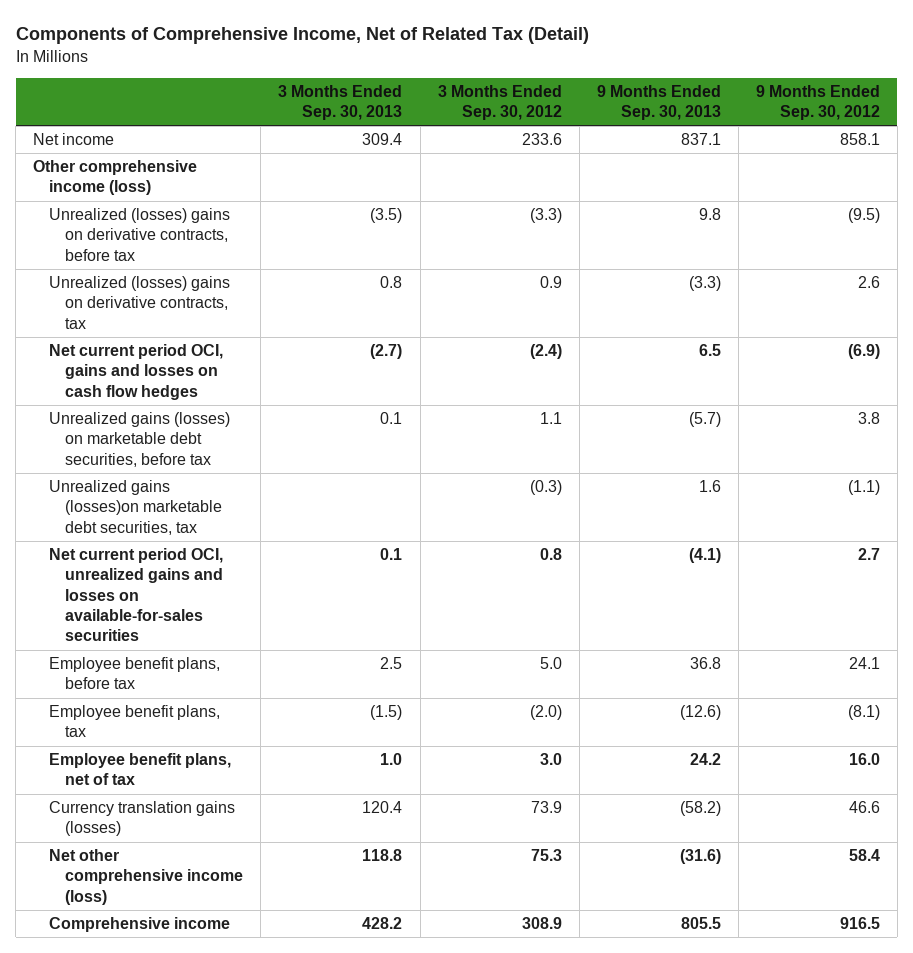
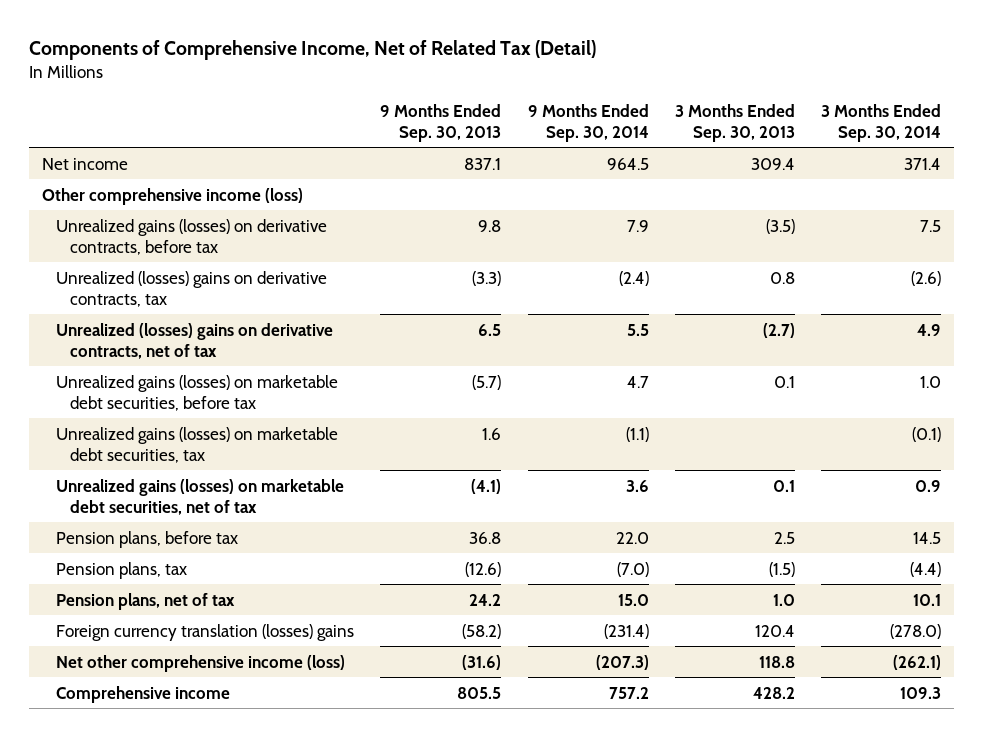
- | 3 Months Ended Sep. 30, 2013 | 3 Months Ended Sep. 30, 2012 | 9 Months Ended Sep. 30, 2013 | 9 Months Ended Sep. 30, 2012
+ | 9 Months Ended Sep. 30, 2013 | 9 Months Ended Sep. 30, 2014 | 3 Months Ended Sep. 30, 2013 | 3 Months Ended Sep. 30, 2014
- Unrealized (losses) gains on derivative contracts, before tax | (3.5) | (3.3) | 9.8 | (9.5)
+ Unrealized gains (losses) on derivative contracts, before tax | 9.8 | 7.9 | (3.5) | 7.5
- Net current period OCI, gains and losses on cash flow hedges | (2.7) | (2.4) | 6.5 | (6.9)
+ Unrealized (losses) gains on derivative contracts, net of tax | 6.5 | 5.5 | (2.7) | 4.9
- Unrealized gains (losses)on marketable debt securities, tax | | (0.3) | 1.6 | (1.1)
- Net current period OCI, unrealized gains and losses on available-for-sales securities | 0.1 | 0.8 | (4.1) | 2.7
- Employee benefit plans, before tax | 2.5 | 5.0 | 36.8 | 24.1
- Employee benefit plans, tax | (1.5) | (2.0) | (12.6) | (8.1)
- Employee benefit plans, net of tax | 1.0 | 3.0 | 24.2 | 16.0
- Currency translation gains (losses) | 120.4 | 73.9 | (58.2) | 46.6
+ Unrealized gains (losses) on marketable debt securities, tax | 1.6 | (1.1) | | (0.1)
+ Unrealized gains (losses) on marketable debt securities, net of tax | (4.1) | 3.6 | 0.1 | 0.9
+ Pension plans, before tax | 36.8 | 22.0 | 2.5 | 14.5
+ Pension plans, tax | (12.6) | (7.0) | (1.5) | (4.4)
+ Pension plans, net of tax | 24.2 | 15.0 | 1.0 | 10.1
+ Foreign currency translation (losses) gains | (58.2) | (231.4) | 120.4 | (278.0)

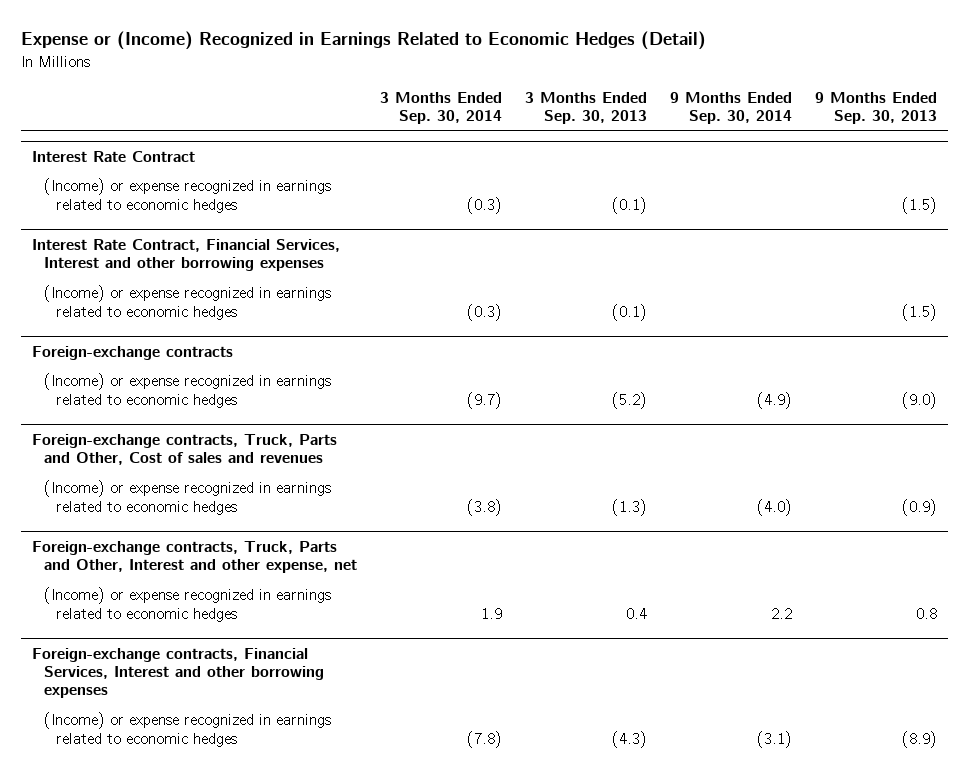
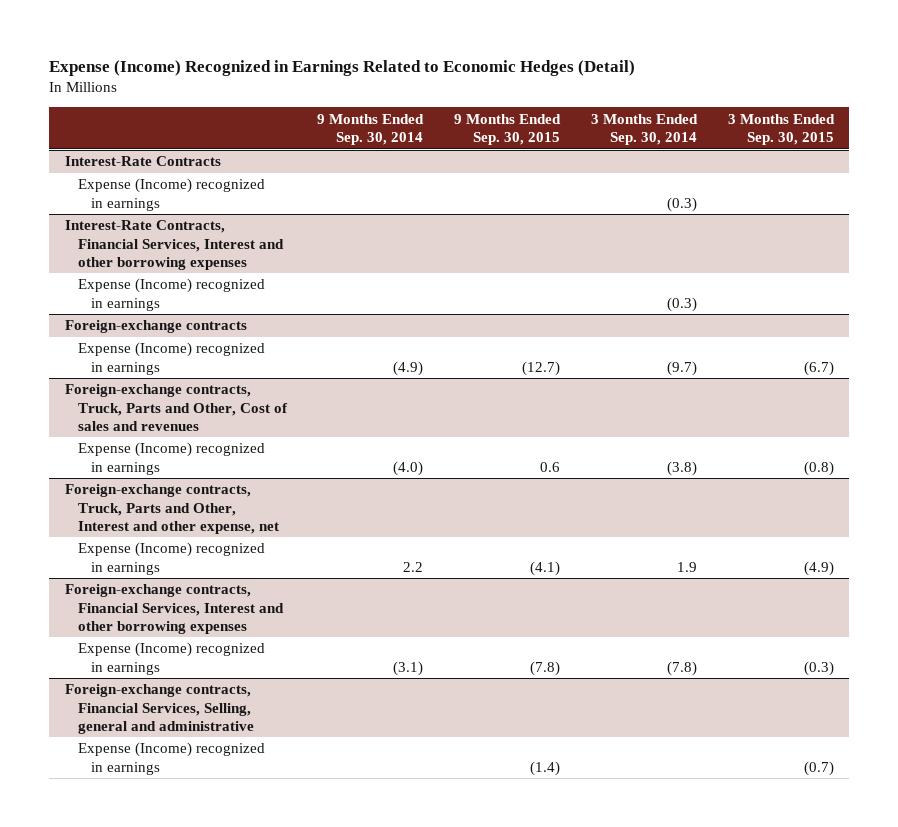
- Expense or (Income) Recognized in Earnings Related to Economic Hedges (Detail)
+ Expense (Income) Recognized in Earnings Related to Economic Hedges (Detail)
- | 3 Months Ended Sep. 30, 2014 | 3 Months Ended Sep. 30, 2013 | 9 Months Ended Sep. 30, 2014 | 9 Months Ended Sep. 30, 2013
+ | 9 Months Ended Sep. 30, 2014 | 9 Months Ended Sep. 30, 2015 | 3 Months Ended Sep. 30, 2014 | 3 Months Ended Sep. 30, 2015
- Interest Rate Contract
- (Income) or expense recognized in earnings related to economic hedges | (0.3) | (0.1) | | (1.5)
- Interest Rate Contract, Financial Services, Interest and other borrowing expenses
- (Income) or expense recognized in earnings related to economic hedges | (0.3) | (0.1) | | (1.5)
+ Interest-Rate Contracts
+ Expense (Income) recognized in earnings | | | (0.3) |
+ Interest-Rate Contracts, Financial Services, Interest and other borrowing expenses
+ Expense (Income) recognized in earnings | | | (0.3) |
@ Foreign-exchange contracts
- (Income) or expense recognized in earnings related to economic hedges | (9.7) | (5.2) | (4.9) | (9.0)
+ Expense (Income) recognized in earnings | (4.9) | (12.7) | (9.7) | (6.7)
@ Foreign-exchange contracts, Truck, Parts and Other, Cost of sales and revenues
- (Income) or expense recognized in earnings related to economic hedges | (3.8) | (1.3) | (4.0) | (0.9)
+ Expense (Income) recognized in earnings | (4.0) | 0.6 | (3.8) | (0.8)
@ Foreign-exchange contracts, Truck, Parts and Other, Interest and other expense, net
- (Income) or expense recognized in earnings related to economic hedges | 1.9 | 0.4 | 2.2 | 0.8
+ Expense (Income) recognized in earnings | 2.2 | (4.1) | 1.9 | (4.9)
@ Foreign-exchange contracts, Financial Services, Interest and other borrowing expenses
- (Income) or expense recognized in earnings related to economic hedges | (7.8) | (4.3) | (3.1) | (8.9)
+ Expense (Income) recognized in earnings | (3.1) | (7.8) | (7.8) | (0.3)
+ Foreign-exchange contracts, Financial Services, Selling, general and administrative
+ Expense (Income) recognized in earnings | | (1.4) | | (0.7)

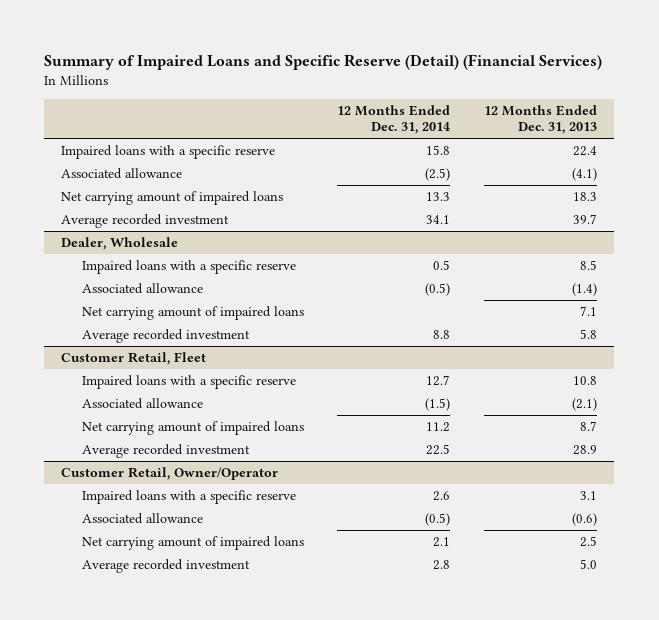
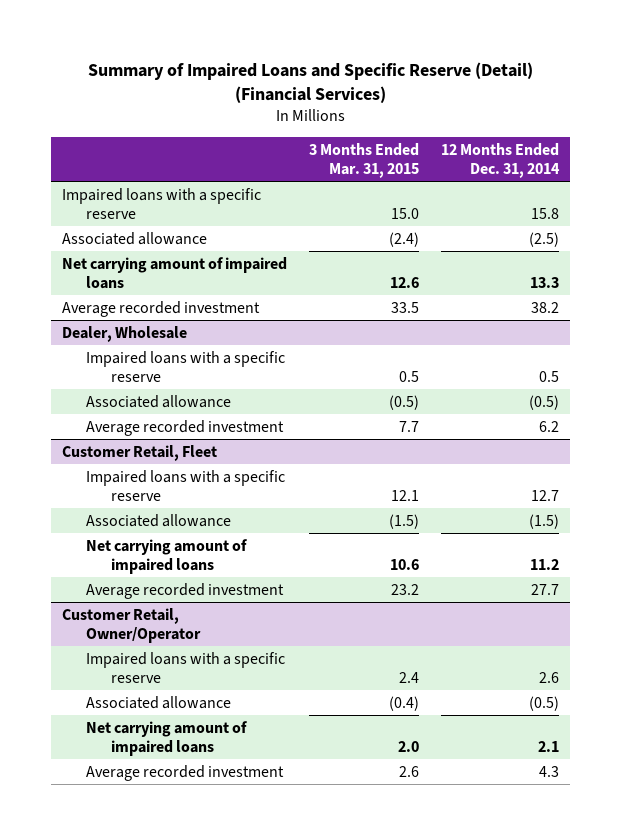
- | 12 Months Ended Dec. 31, 2014 | 12 Months Ended Dec. 31, 2013
+ | 3 Months Ended Mar. 31, 2015 | 12 Months Ended Dec. 31, 2014
- Average recorded investment | 34.1 | 39.7
+ Average recorded investment | 33.5 | 38.2
@ Dealer, Wholesale
- Net carrying amount of impaired loans | | 7.1
- Average recorded investment | 8.8 | 5.8
+ Average recorded investment | 7.7 | 6.2
@ Customer Retail, Fleet
- Average recorded investment | 22.5 | 28.9
+ Average recorded investment | 23.2 | 27.7
@ Customer Retail, Owner/Operator
- Average recorded investment | 2.8 | 5.0
+ Average recorded investment | 2.6 | 4.3

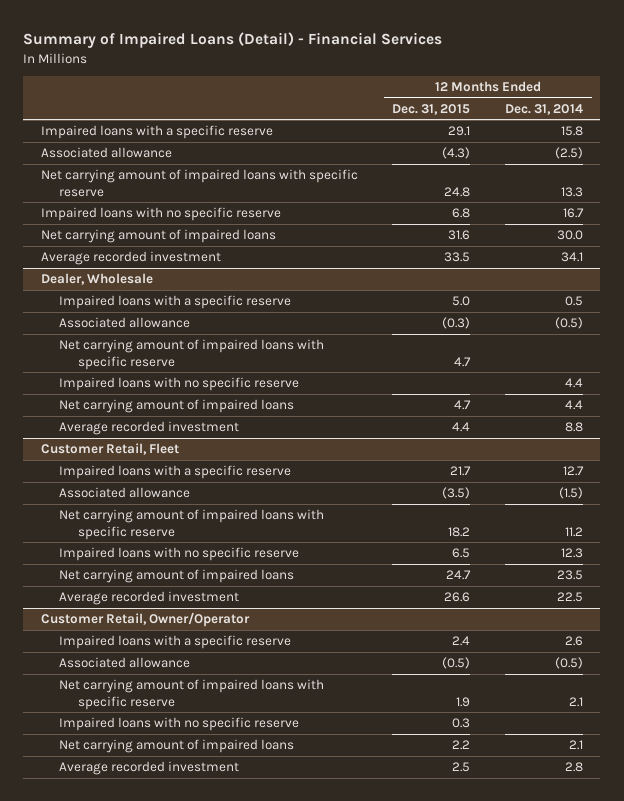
- Summary of Impaired Loans and Specific Reserve (Detail) (Financial Services)
+ Summary of Impaired Loans (Detail) - Financial Services
- | 3 Months Ended Mar. 31, 2015 | 12 Months Ended Dec. 31, 2014
+ | 12 Months Ended Dec. 31, 2015 | 12 Months Ended Dec. 31, 2014
- Net carrying amount of impaired loans | 12.6 | 13.3
- Average recorded investment | 33.5 | 38.2
+ Net carrying amount of impaired loans with specific reserve | 24.8 | 13.3
+ Impaired loans with no specific reserve | 6.8 | 16.7
+ Net carrying amount of impaired loans | 31.6 | 30.0
+ Average recorded investment | 33.5 | 34.1
@ Dealer, Wholesale
- Average recorded investment | 7.7 | 6.2
+ Net carrying amount of impaired loans with specific reserve | 4.7 |
+ Impaired loans with no specific reserve | | 4.4
+ Net carrying amount of impaired loans | 4.7 | 4.4
+ Average recorded investment | 4.4 | 8.8
@ Customer Retail, Fleet
- Net carrying amount of impaired loans | 10.6 | 11.2
- Average recorded investment | 23.2 | 27.7
+ Net carrying amount of impaired loans with specific reserve | 18.2 | 11.2
+ Impaired loans with no specific reserve | 6.5 | 12.3
+ Net carrying amount of impaired loans | 24.7 | 23.5
+ Average recorded investment | 26.6 | 22.5
@ Customer Retail, Owner/Operator
+ Net carrying amount of impaired loans with specific reserve | 1.9 | 2.1
+ Impaired loans with no specific reserve | 0.3 |
- Average recorded investment | 2.6 | 4.3
+ Average recorded investment | 2.5 | 2.8

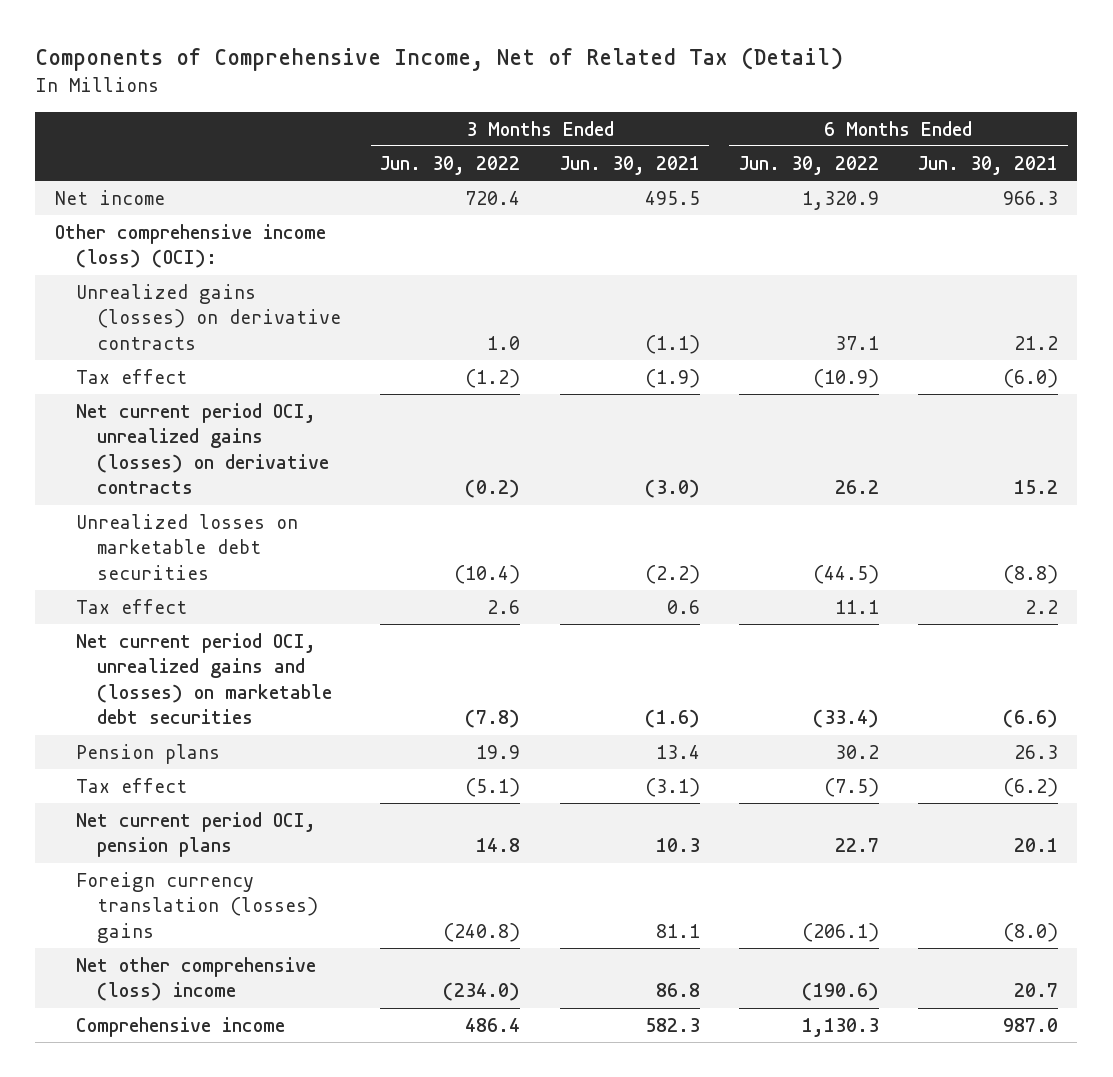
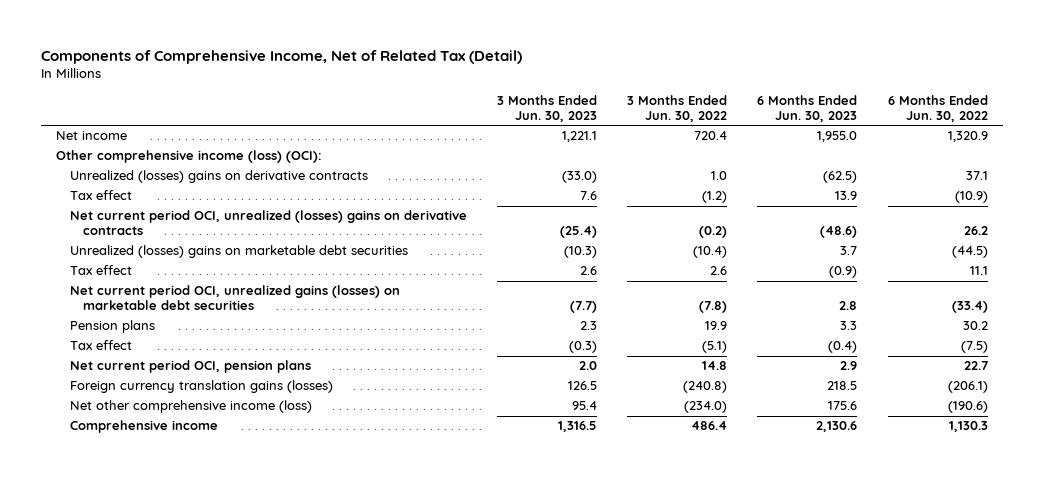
- | 3 Months Ended Jun. 30, 2022 | 3 Months Ended Jun. 30, 2021 | 6 Months Ended Jun. 30, 2022 | 6 Months Ended Jun. 30, 2021
+ | 3 Months Ended Jun. 30, 2023 | 3 Months Ended Jun. 30, 2022 | 6 Months Ended Jun. 30, 2023 | 6 Months Ended Jun. 30, 2022
- Unrealized gains (losses) on derivative contracts | 1.0 | (1.1) | 37.1 | 21.2
+ Unrealized (losses) gains on derivative contracts | (33.0) | 1.0 | (62.5) | 37.1
- Net current period OCI, unrealized gains (losses) on derivative contracts | (0.2) | (3.0) | 26.2 | 15.2
- Unrealized losses on marketable debt securities | (10.4) | (2.2) | (44.5) | (8.8)
+ Net current period OCI, unrealized (losses) gains on derivative contracts | (25.4) | (0.2) | (48.6) | 26.2
+ Unrealized (losses) gains on marketable debt securities | (10.3) | (10.4) | 3.7 | (44.5)
- Net current period OCI, unrealized gains and (losses) on marketable debt securities | (7.8) | (1.6) | (33.4) | (6.6)
+ Net current period OCI, unrealized gains (losses) on marketable debt securities | (7.7) | (7.8) | 2.8 | (33.4)
- Foreign currency translation (losses) gains | (240.8) | 81.1 | (206.1) | (8.0)
- Net other comprehensive (loss) income | (234.0) | 86.8 | (190.6) | 20.7
+ Foreign currency translation gains (losses) | 126.5 | (240.8) | 218.5 | (206.1)
+ Net other comprehensive income (loss) | 95.4 | (234.0) | 175.6 | (190.6)

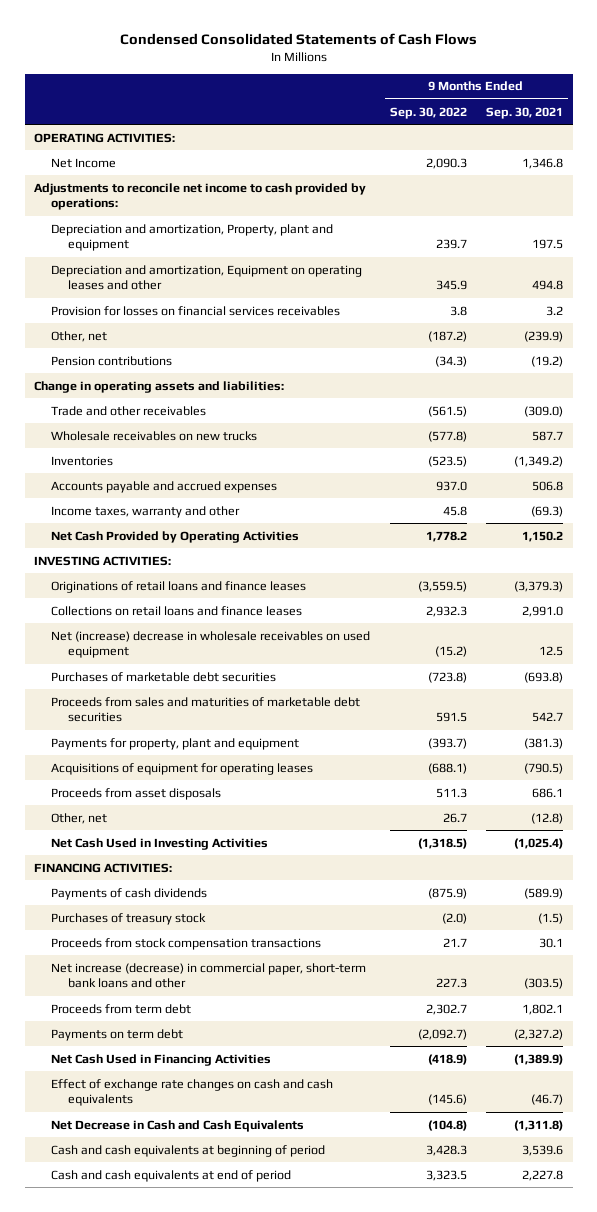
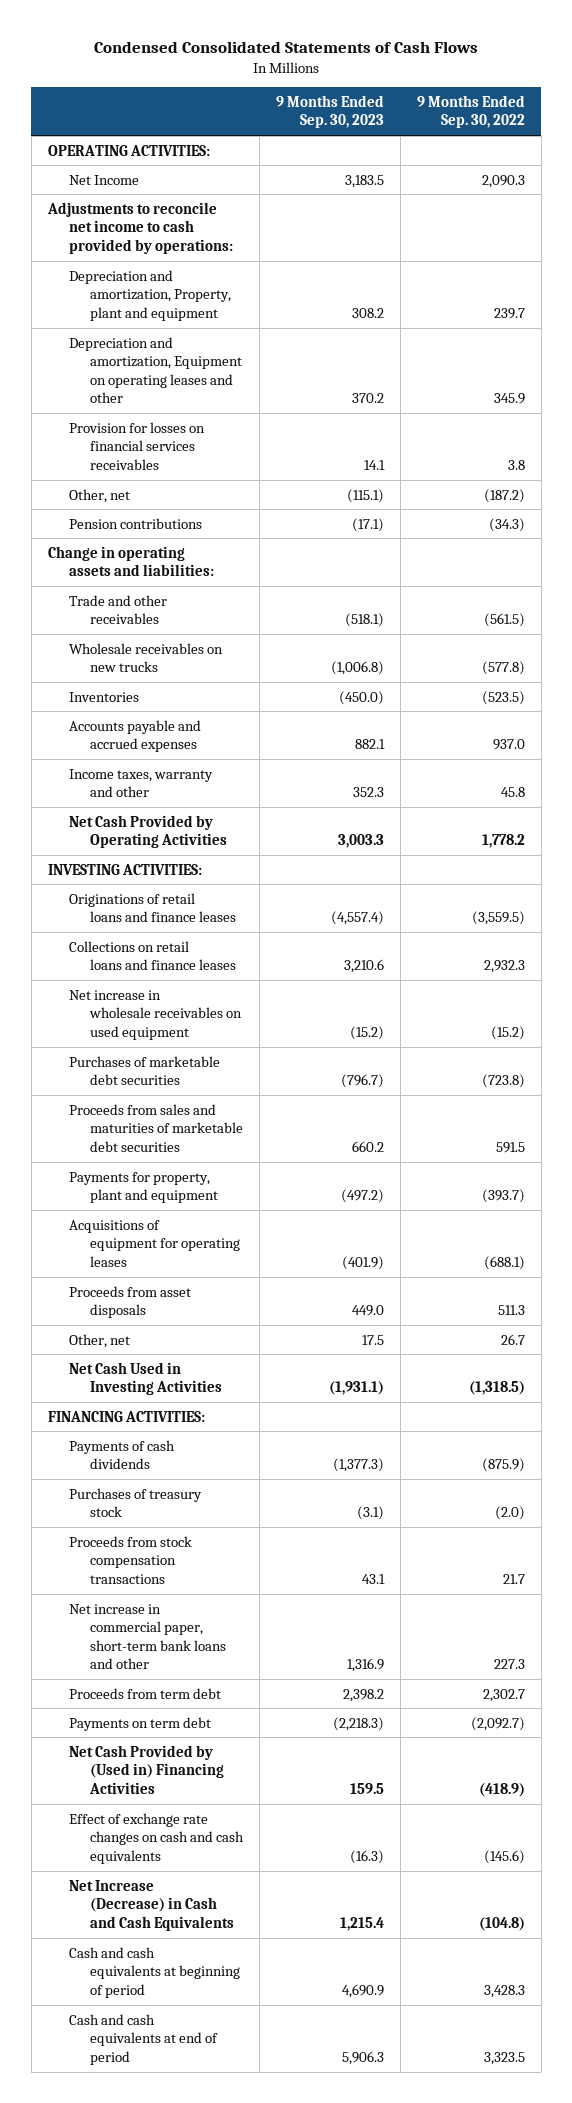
- | 9 Months Ended Sep. 30, 2022 | 9 Months Ended Sep. 30, 2021
+ | 9 Months Ended Sep. 30, 2023 | 9 Months Ended Sep. 30, 2022
- Net (increase) decrease in wholesale receivables on used equipment | (15.2) | 12.5
+ Net increase in wholesale receivables on used equipment | (15.2) | (15.2)
- Net increase (decrease) in commercial paper, short-term bank loans and other | 227.3 | (303.5)
+ Net increase in commercial paper, short-term bank loans and other | 1,316.9 | 227.3
- Net Cash Used in Financing Activities | (418.9) | (1,389.9)
+ Net Cash Provided by (Used in) Financing Activities | 159.5 | (418.9)
- Net Decrease in Cash and Cash Equivalents | (104.8) | (1,311.8)
+ Net Increase (Decrease) in Cash and Cash Equivalents | 1,215.4 | (104.8)

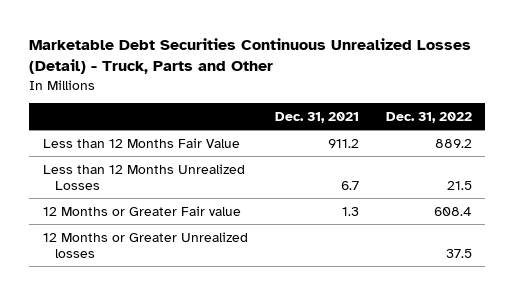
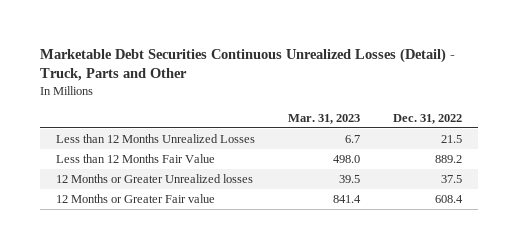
- | Dec. 31, 2021 | Dec. 31, 2022
+ | Mar. 31, 2023 | Dec. 31, 2022
moved down: Less than 12 Months Fair Value | 498.0 | 889.2
moved down: 12 Months or Greater Fair value | 841.4 | 608.4

